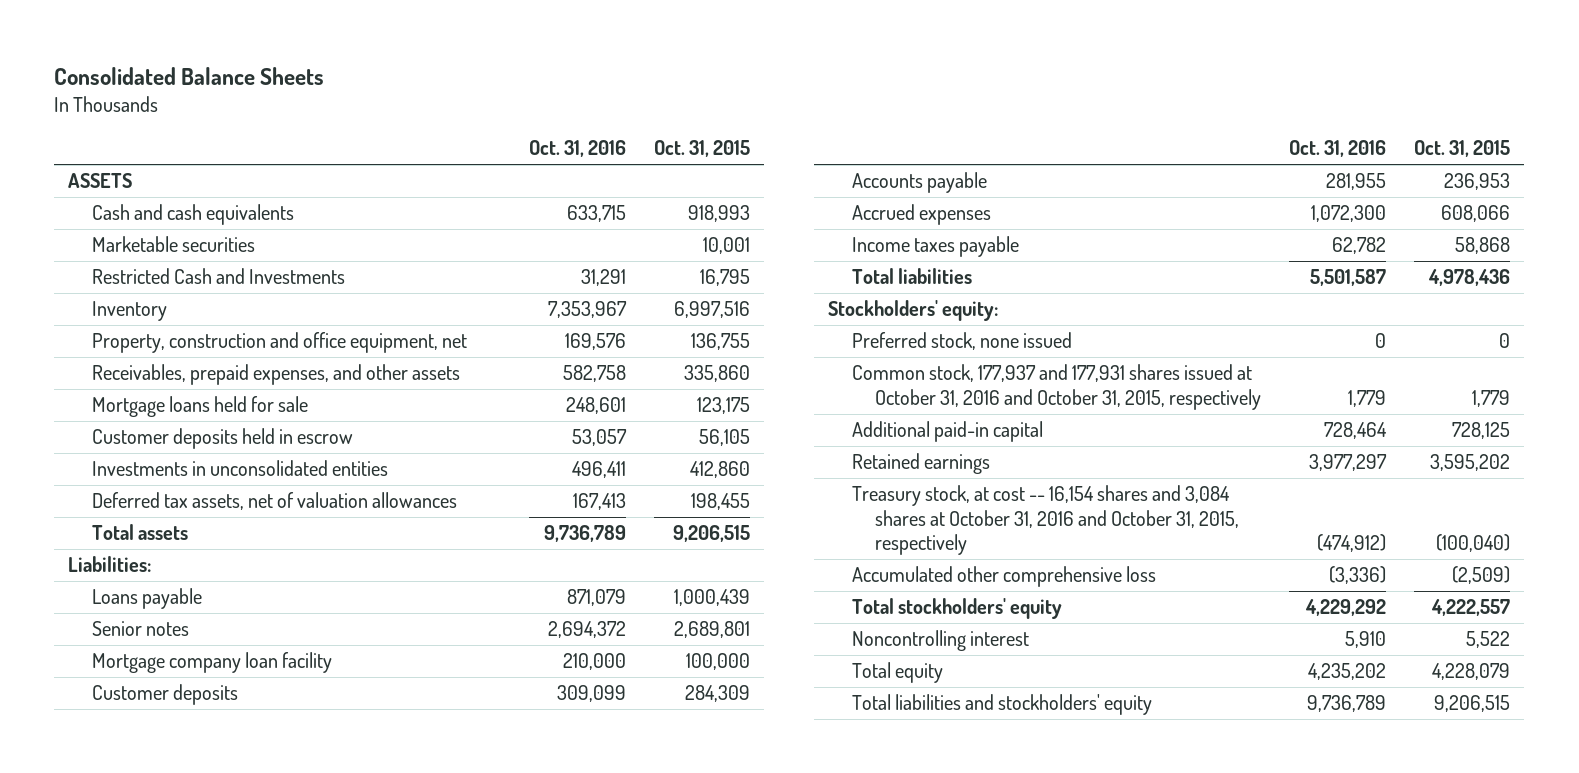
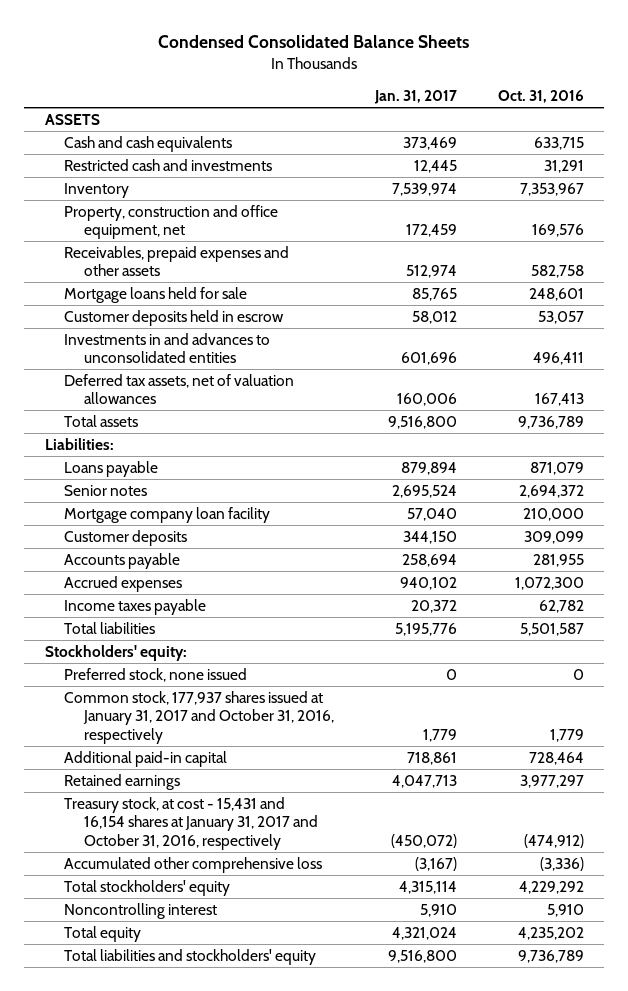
- Consolidated Balance Sheets
+ Condensed Consolidated Balance Sheets
- | Oct. 31, 2016 | Oct. 31, 2015
+ | Jan. 31, 2017 | Oct. 31, 2016
- Marketable securities | | 10,001
- Restricted Cash and Investments | 31,291 | 16,795
+ Restricted cash and investments | 12,445 | 31,291
- Receivables, prepaid expenses, and other assets | 582,758 | 335,860
+ Receivables, prepaid expenses and other assets | 512,974 | 582,758
- Investments in unconsolidated entities | 496,411 | 412,860
+ Investments in and advances to unconsolidated entities | 601,696 | 496,411
- Common stock, 177,937 and 177,931 shares issued at October 31, 2016 and October 31, 2015, respectively | 1,779 | 1,779
+ Common stock, 177,937 shares issued at January 31, 2017 and October 31, 2016, respectively | 1,779 | 1,779
- Treasury stock, at cost -- 16,154 shares and 3,084 shares at October 31, 2016 and October 31, 2015, respectively | (474,912) | (100,040)
+ Treasury stock, at cost - 15,431 and 16,154 shares at January 31, 2017 and October 31, 2016, respectively | (450,072) | (474,912)

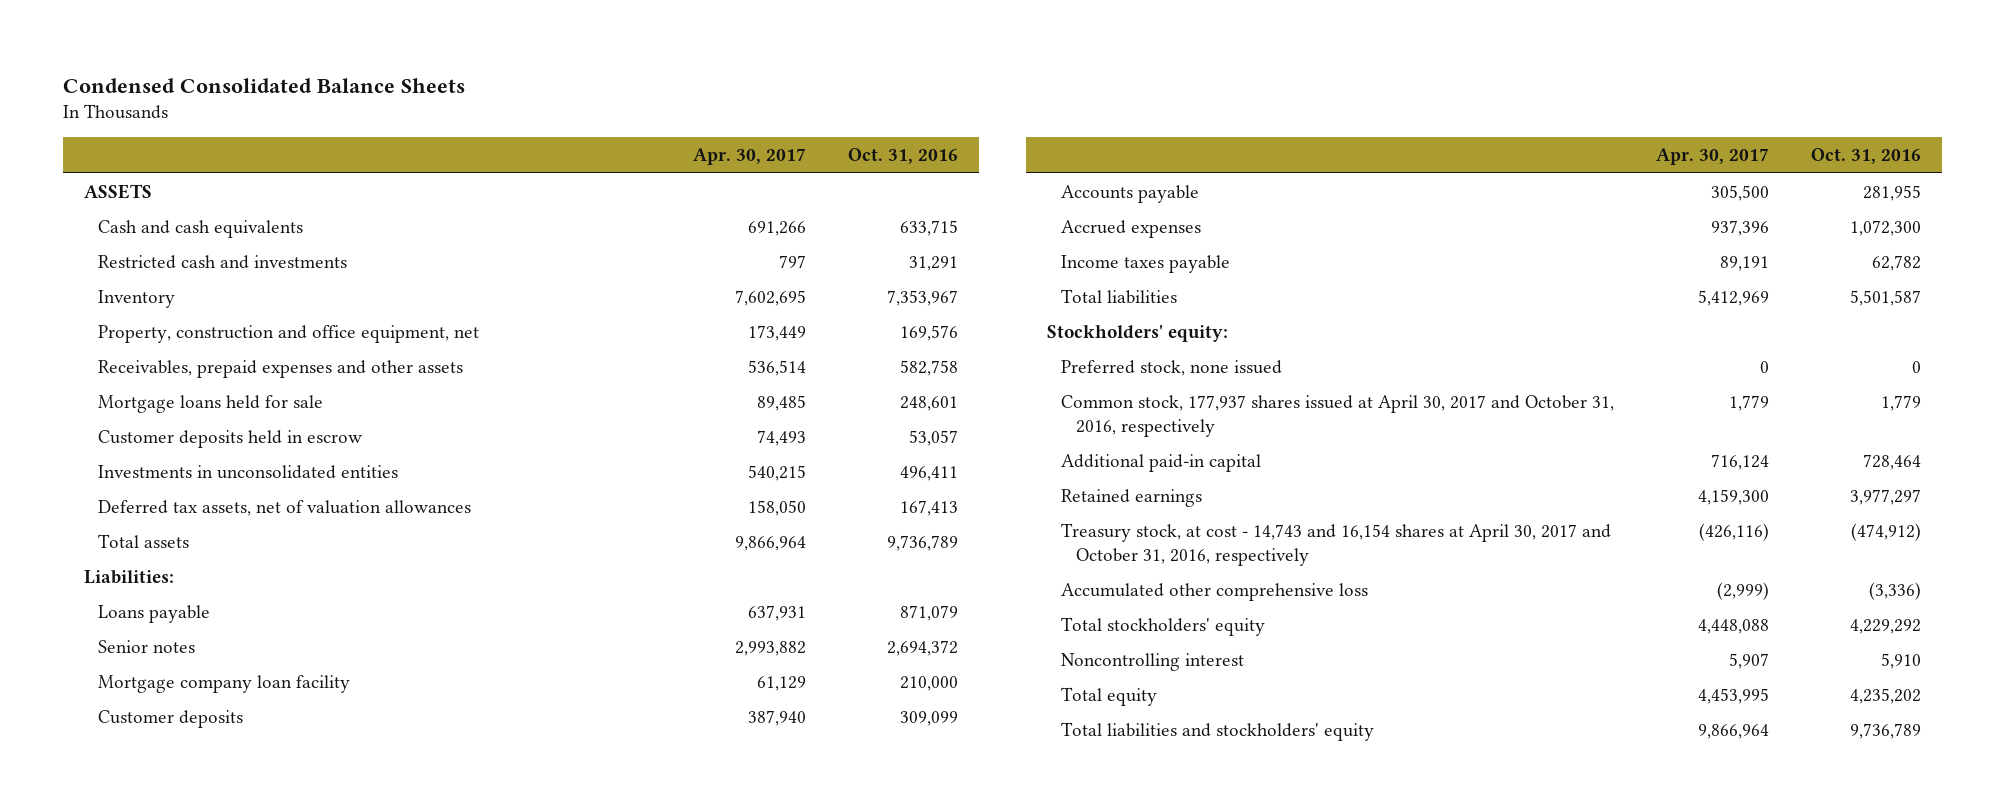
- | Jan. 31, 2017 | Oct. 31, 2016
+ | Apr. 30, 2017 | Oct. 31, 2016
- Investments in and advances to unconsolidated entities | 601,696 | 496,411
+ Investments in unconsolidated entities | 540,215 | 496,411
- Common stock, 177,937 shares issued at January 31, 2017 and October 31, 2016, respectively | 1,779 | 1,779
+ Common stock, 177,937 shares issued at April 30, 2017 and October 31, 2016, respectively | 1,779 | 1,779
- Treasury stock, at cost - 15,431 and 16,154 shares at January 31, 2017 and October 31, 2016, respectively | (450,072) | (474,912)
+ Treasury stock, at cost - 14,743 and 16,154 shares at April 30, 2017 and October 31, 2016, respectively | (426,116) | (474,912)

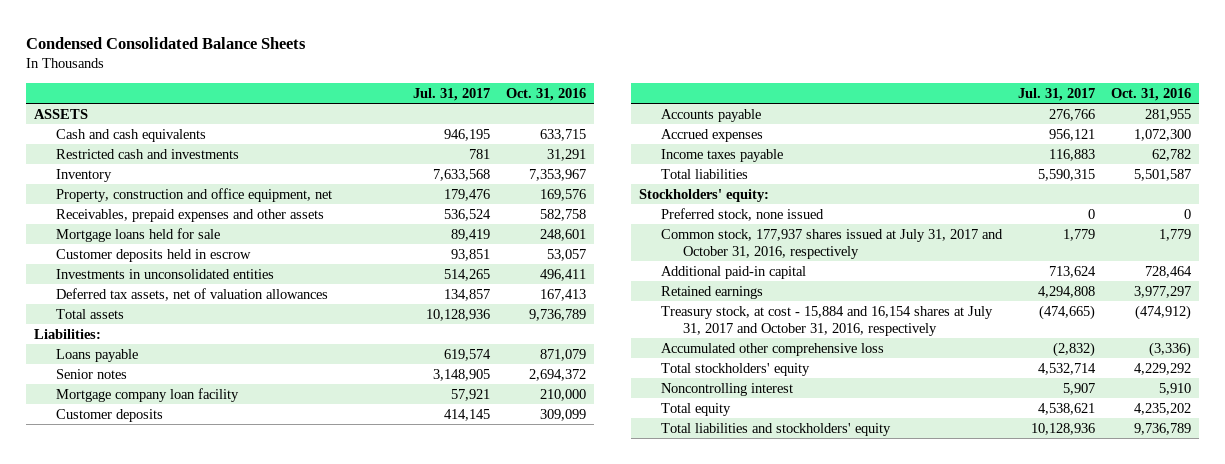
- | Apr. 30, 2017 | Oct. 31, 2016
+ | Jul. 31, 2017 | Oct. 31, 2016
- Common stock, 177,937 shares issued at April 30, 2017 and October 31, 2016, respectively | 1,779 | 1,779
+ Common stock, 177,937 shares issued at July 31, 2017 and October 31, 2016, respectively | 1,779 | 1,779
- Treasury stock, at cost - 14,743 and 16,154 shares at April 30, 2017 and October 31, 2016, respectively | (426,116) | (474,912)
+ Treasury stock, at cost - 15,884 and 16,154 shares at July 31, 2017 and October 31, 2016, respectively | (474,665) | (474,912)

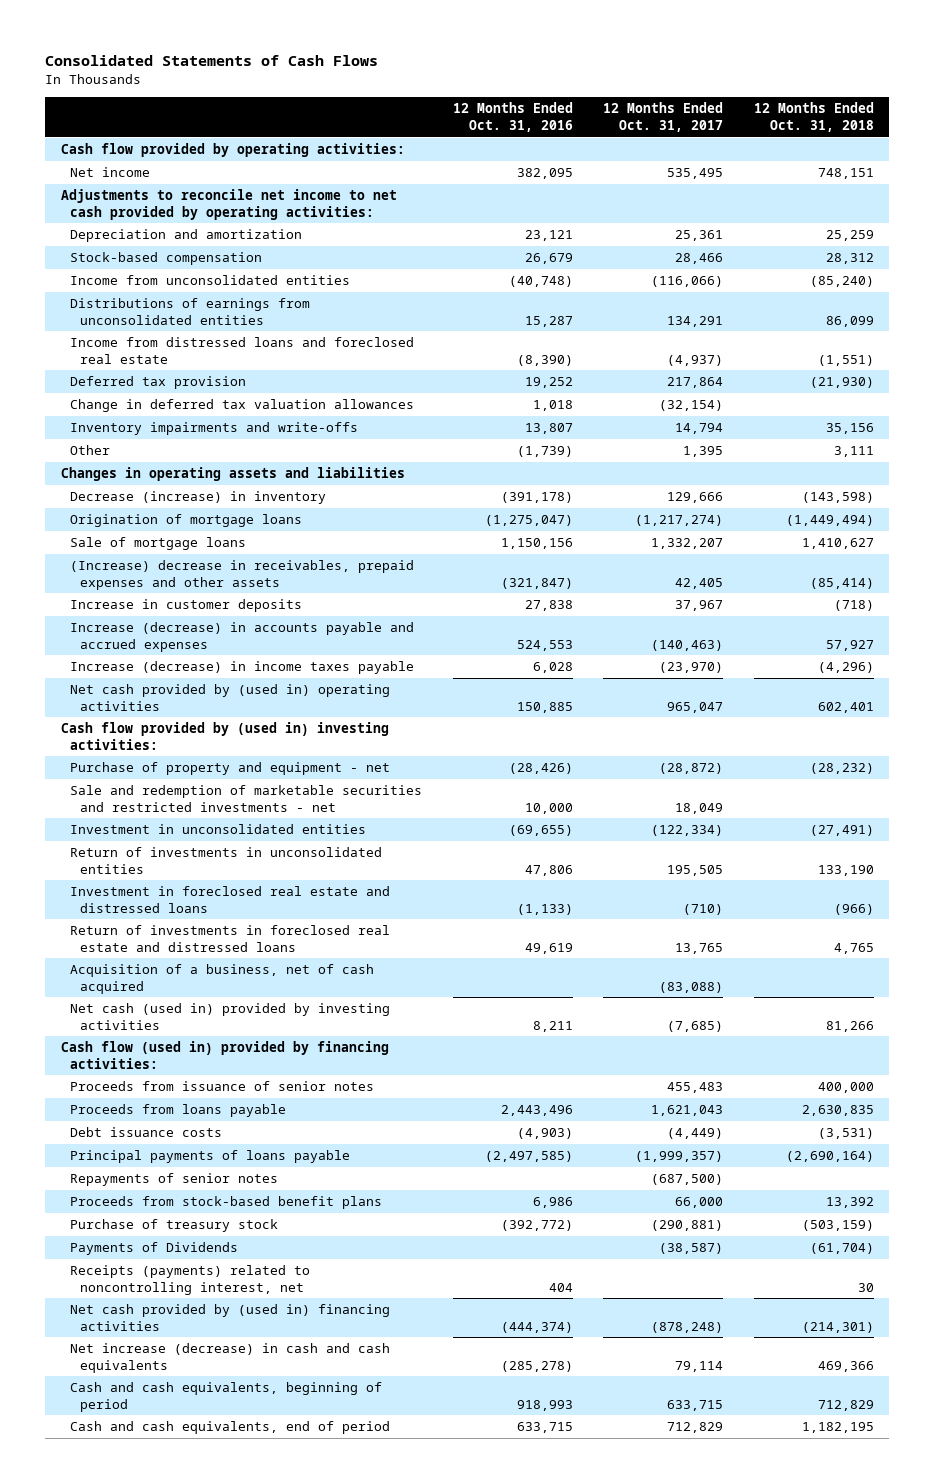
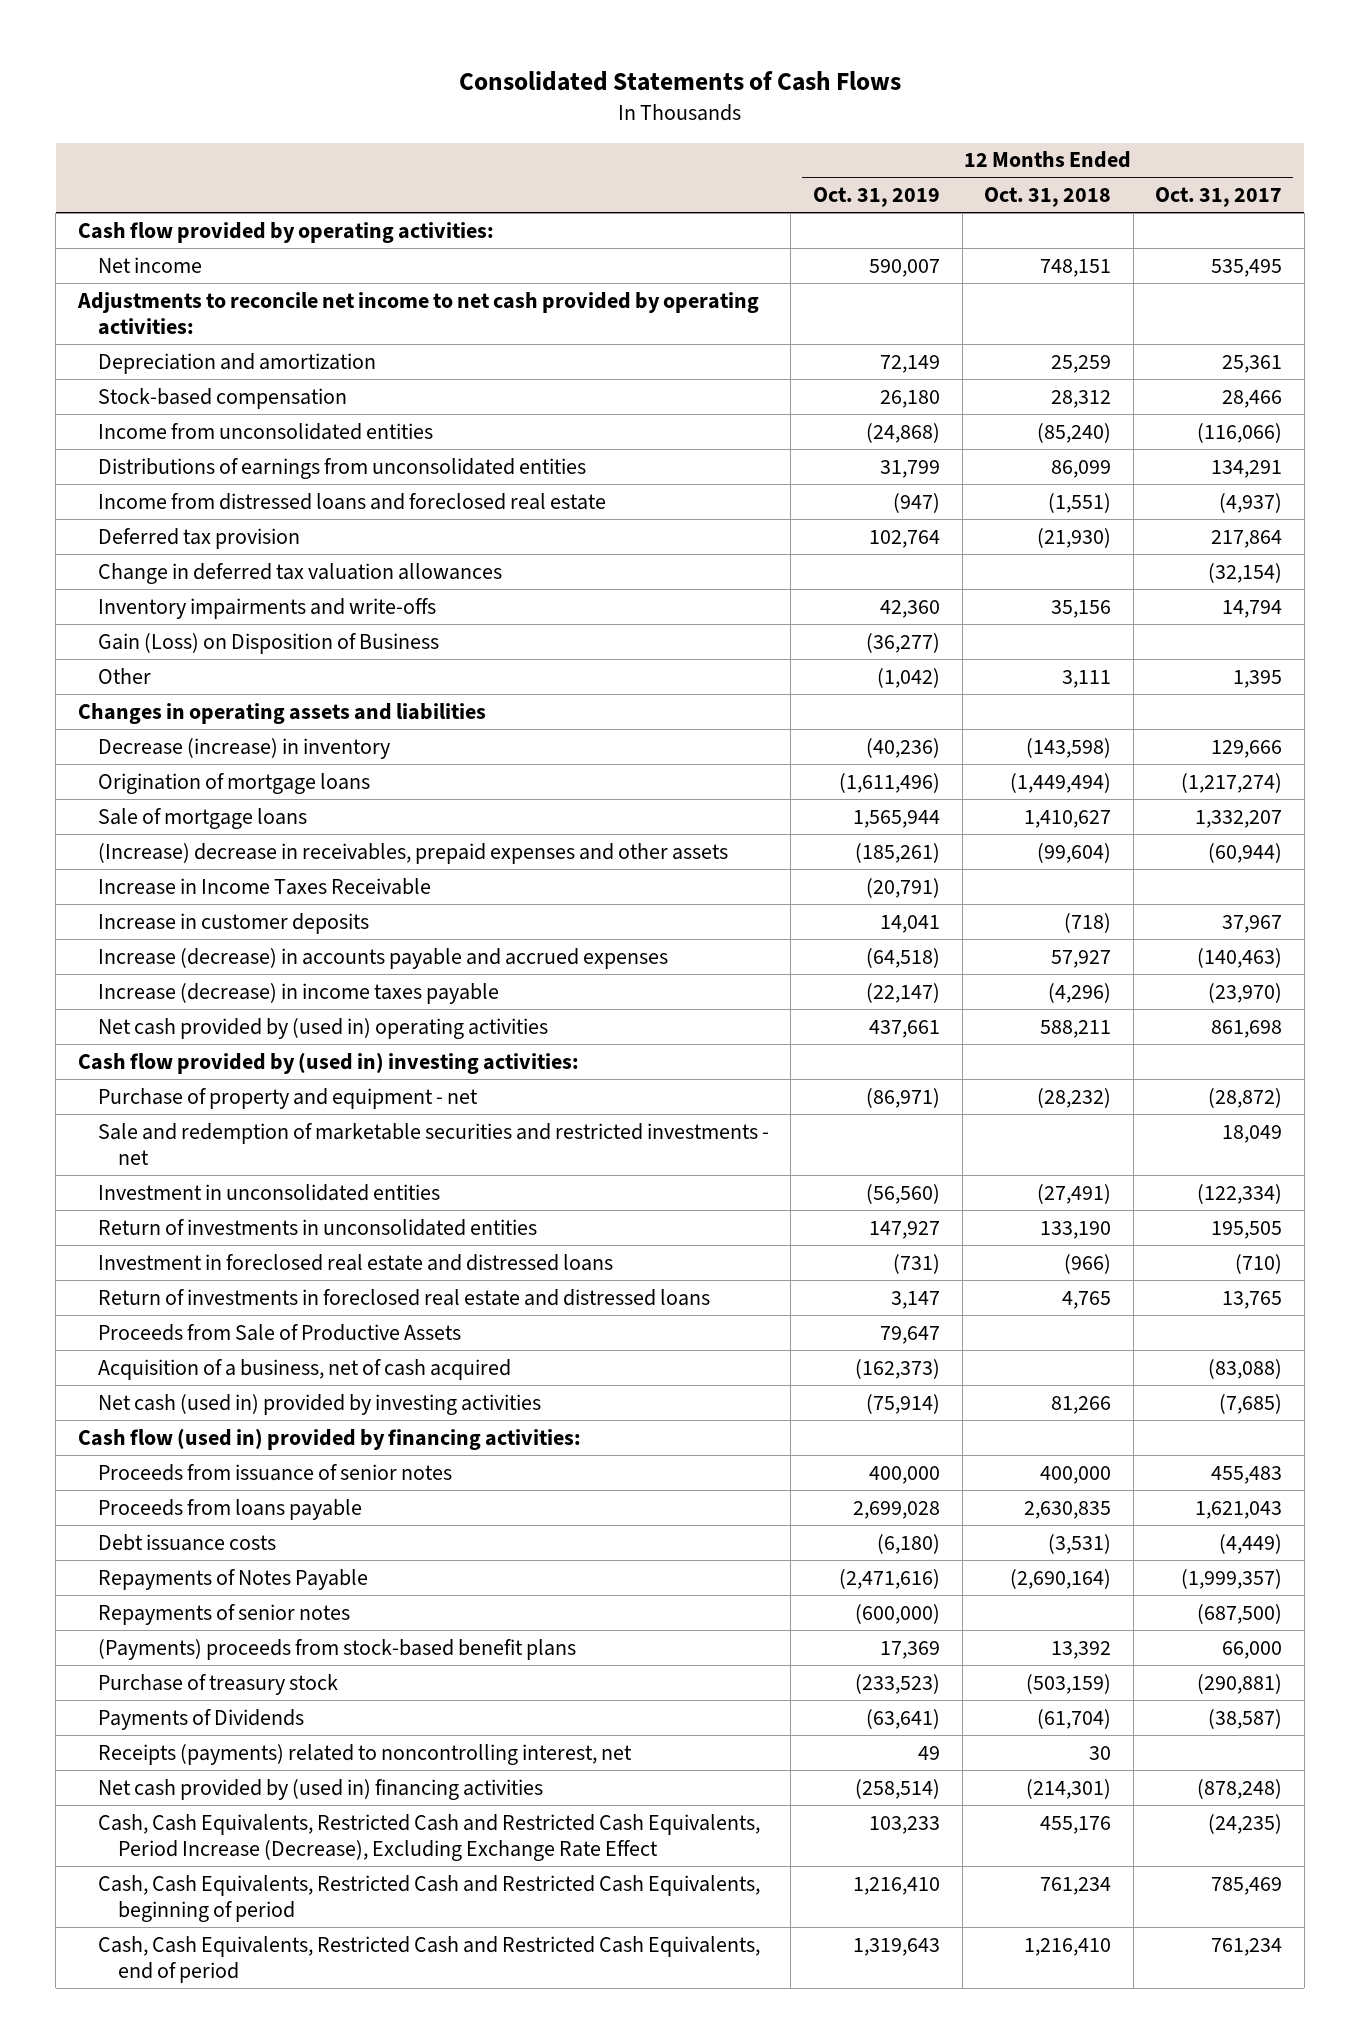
- | 12 Months Ended Oct. 31, 2016 | 12 Months Ended Oct. 31, 2017 | 12 Months Ended Oct. 31, 2018
+ | 12 Months Ended Oct. 31, 2019 | 12 Months Ended Oct. 31, 2018 | 12 Months Ended Oct. 31, 2017
+ Gain (Loss) on Disposition of Business | (36,277) | |
- (Increase) decrease in receivables, prepaid expenses and other assets | (321,847) | 42,405 | (85,414)
+ (Increase) decrease in receivables, prepaid expenses and other assets | (185,261) | (99,604) | (60,944)
+ Increase in Income Taxes Receivable | (20,791) | |
- Net cash provided by (used in) operating activities | 150,885 | 965,047 | 602,401
+ Net cash provided by (used in) operating activities | 437,661 | 588,211 | 861,698
+ Proceeds from Sale of Productive Assets | 79,647 | |
- Principal payments of loans payable | (2,497,585) | (1,999,357) | (2,690,164)
+ Repayments of Notes Payable | (2,471,616) | (2,690,164) | (1,999,357)
- Proceeds from stock-based benefit plans | 6,986 | 66,000 | 13,392
+ (Payments) proceeds from stock-based benefit plans | 17,369 | 13,392 | 66,000
- Net increase (decrease) in cash and cash equivalents | (285,278) | 79,114 | 469,366
- Cash and cash equivalents, beginning of period | 918,993 | 633,715 | 712,829
- Cash and cash equivalents, end of period | 633,715 | 712,829 | 1,182,195
+ Cash, Cash Equivalents, Restricted Cash and Restricted Cash Equivalents, Period Increase (Decrease), Excluding Exchange Rate Effect | 103,233 | 455,176 | (24,235)
+ Cash, Cash Equivalents, Restricted Cash and Restricted Cash Equivalents, beginning of period | 1,216,410 | 761,234 | 785,469
+ Cash, Cash Equivalents, Restricted Cash and Restricted Cash Equivalents, end of period | 1,319,643 | 1,216,410 | 761,234

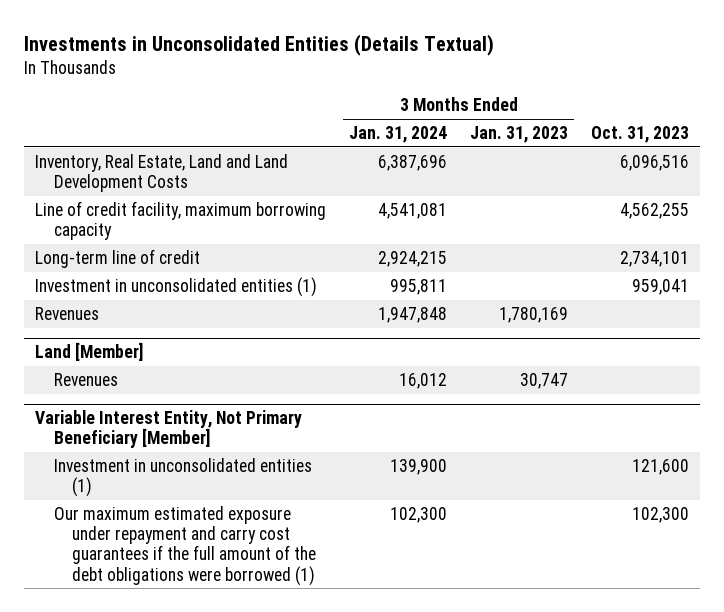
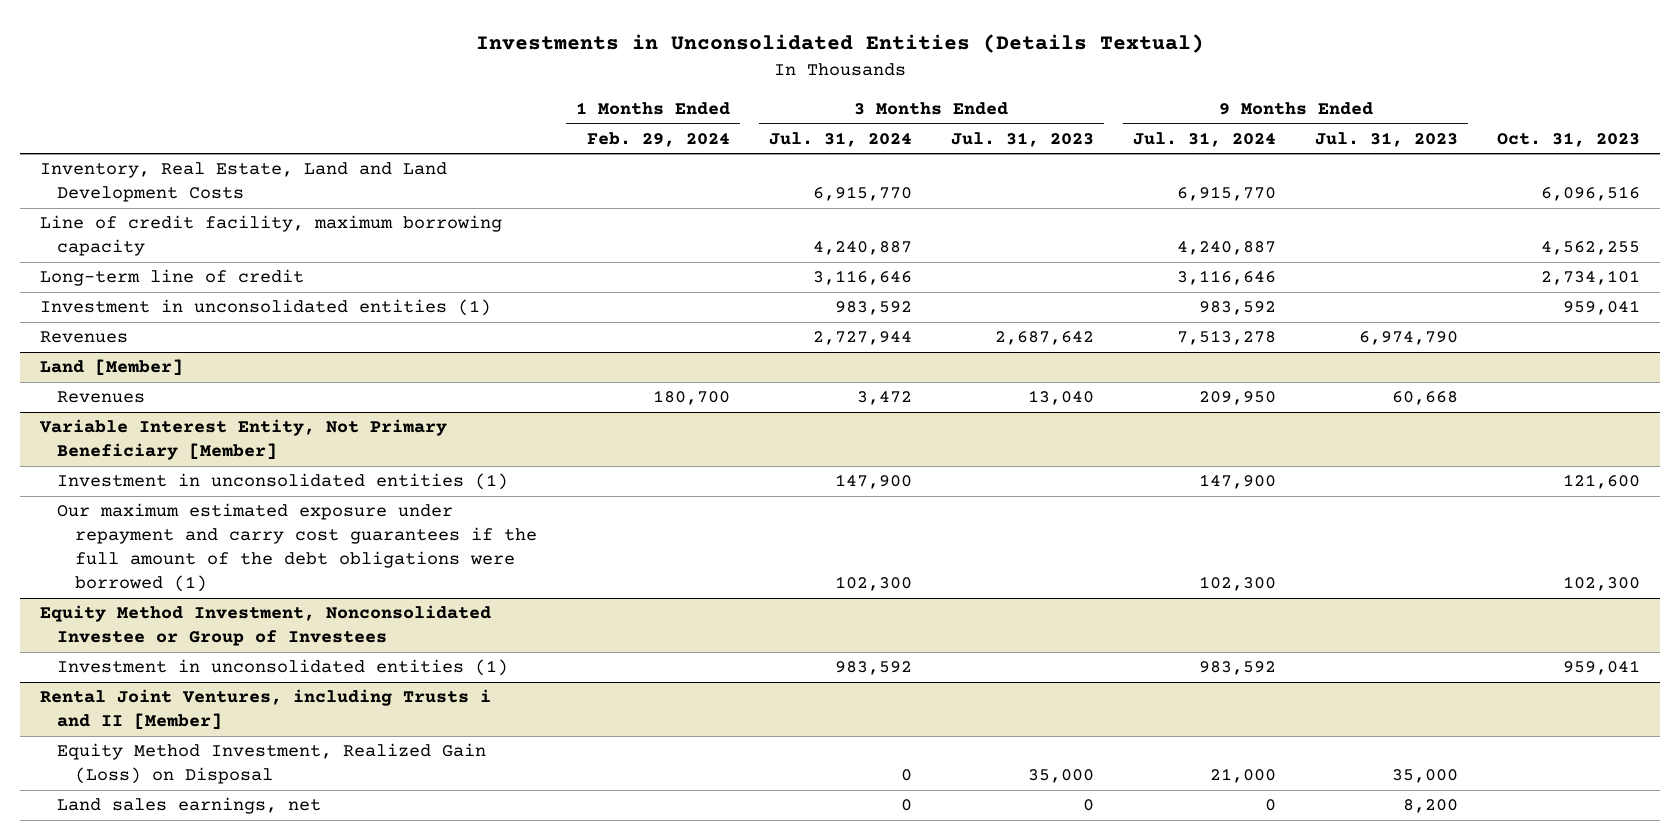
- | 3 Months Ended Jan. 31, 2024 | 3 Months Ended Jan. 31, 2023 | Oct. 31, 2023
+ | 1 Months Ended Feb. 29, 2024 | 3 Months Ended Jul. 31, 2024 | 3 Months Ended Jul. 31, 2023 | 9 Months Ended Jul. 31, 2024 | 9 Months Ended Jul. 31, 2023 | Oct. 31, 2023
+ Equity Method Investment, Nonconsolidated Investee or Group of Investees
+ Investment in unconsolidated entities (1) | | 983,592 | | 983,592 | | 959,041
+ Rental Joint Ventures, including Trusts i and II [Member]
+ Equity Method Investment, Realized Gain (Loss) on Disposal | | 0 | 35,000 | 21,000 | 35,000 |
+ Land sales earnings, net | | 0 | 0 | 0 | 8,200 |

